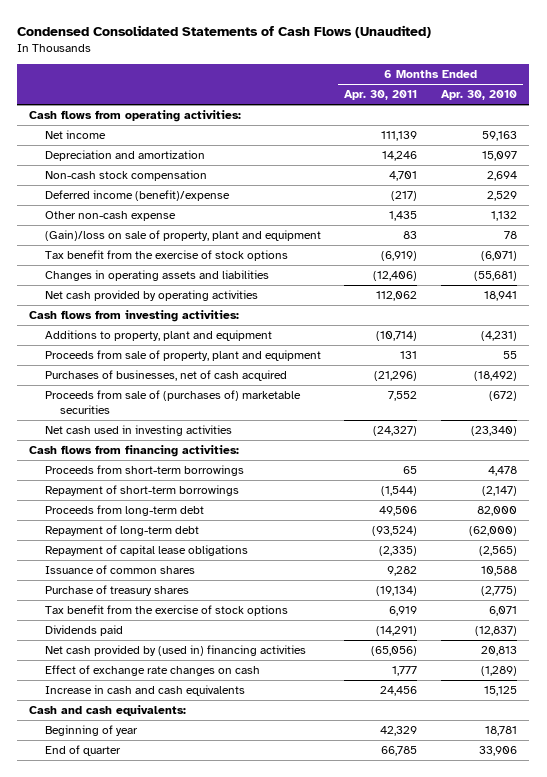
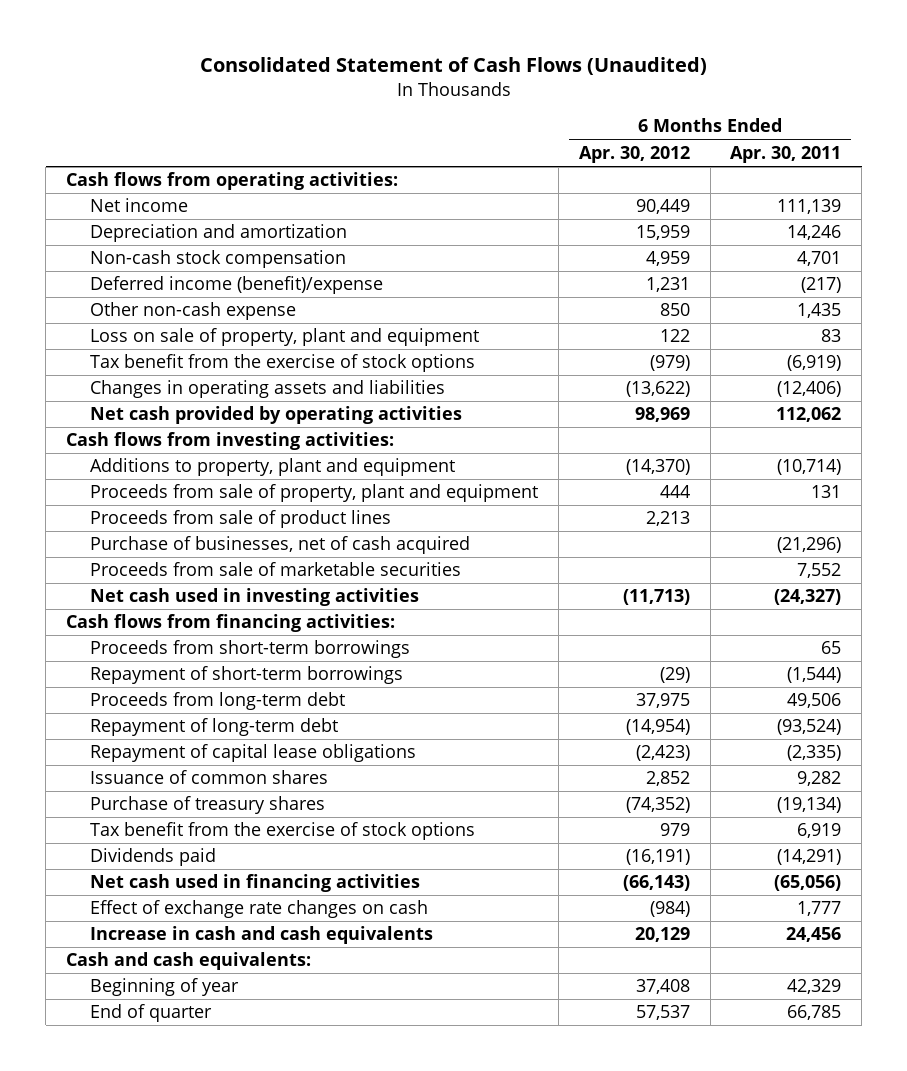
- Condensed Consolidated Statements of Cash Flows (Unaudited)
+ Consolidated Statement of Cash Flows (Unaudited)
- | 6 Months Ended Apr. 30, 2011 | 6 Months Ended Apr. 30, 2010
+ | 6 Months Ended Apr. 30, 2012 | 6 Months Ended Apr. 30, 2011
- (Gain)/loss on sale of property, plant and equipment | 83 | 78
+ Loss on sale of property, plant and equipment | 122 | 83
- Purchases of businesses, net of cash acquired | (21,296) | (18,492)
- Proceeds from sale of (purchases of) marketable securities | 7,552 | (672)
+ Proceeds from sale of product lines | 2,213 |
+ Purchase of businesses, net of cash acquired | | (21,296)
+ Proceeds from sale of marketable securities | | 7,552
- Net cash provided by (used in) financing activities | (65,056) | 20,813
+ Net cash used in financing activities | (66,143) | (65,056)

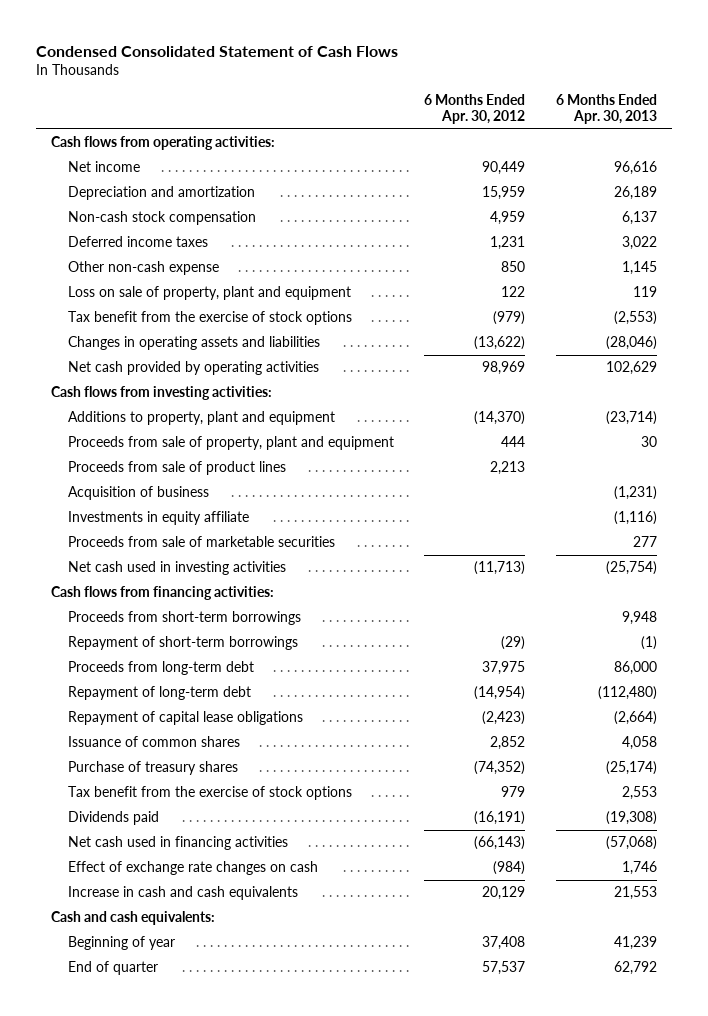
- Consolidated Statement of Cash Flows (Unaudited)
+ Condensed Consolidated Statement of Cash Flows
- | 6 Months Ended Apr. 30, 2012 | 6 Months Ended Apr. 30, 2011
+ | 6 Months Ended Apr. 30, 2012 | 6 Months Ended Apr. 30, 2013
- Deferred income (benefit)/expense | 1,231 | (217)
+ Deferred income taxes | 1,231 | 3,022
- Purchase of businesses, net of cash acquired | | (21,296)
+ Acquisition of business | | (1,231)
+ Investments in equity affiliate | | (1,116)

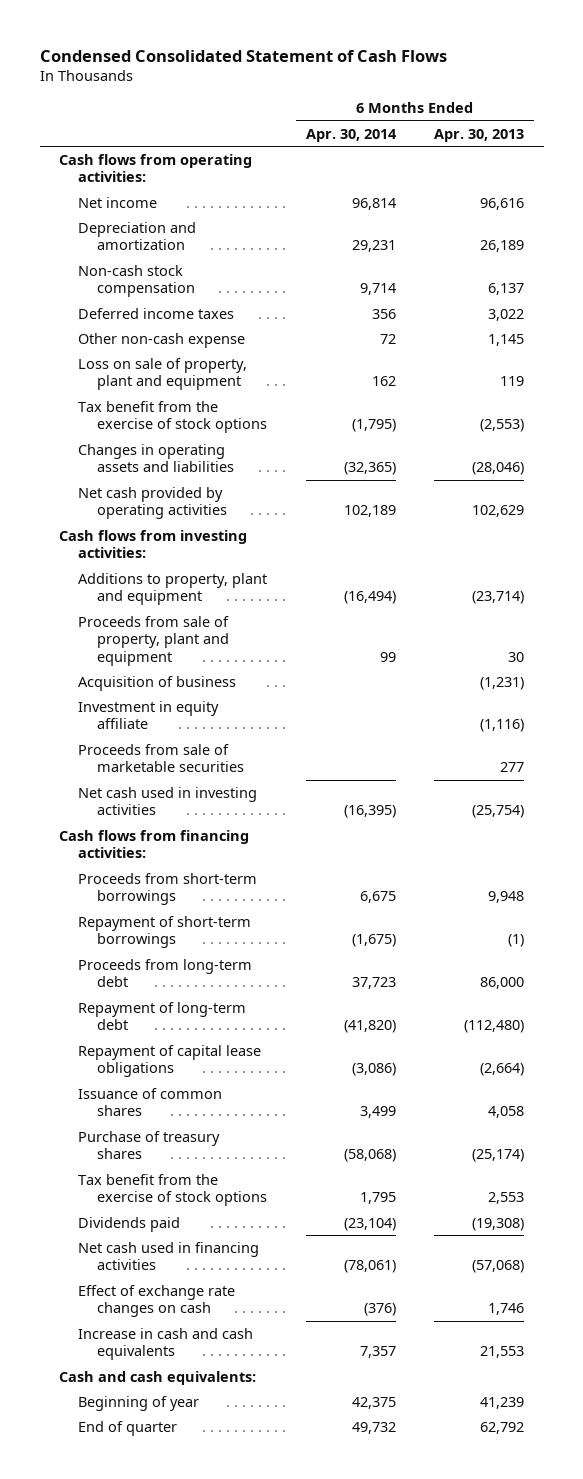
- | 6 Months Ended Apr. 30, 2012 | 6 Months Ended Apr. 30, 2013
+ | 6 Months Ended Apr. 30, 2014 | 6 Months Ended Apr. 30, 2013
- Proceeds from sale of product lines | 2,213 |
- Investments in equity affiliate | | (1,116)
+ Investment in equity affiliate | | (1,116)

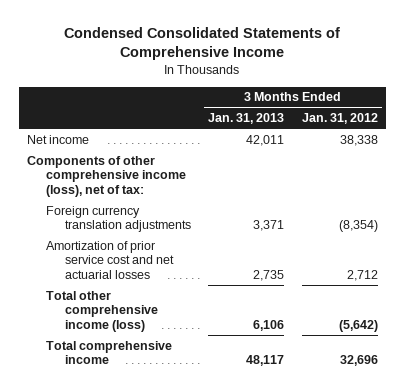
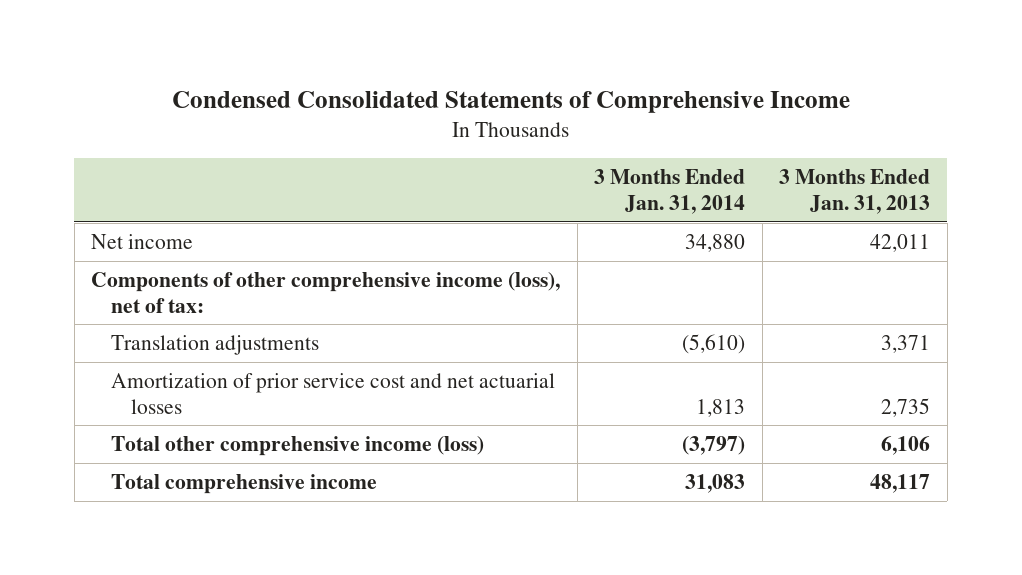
- | 3 Months Ended Jan. 31, 2013 | 3 Months Ended Jan. 31, 2012
+ | 3 Months Ended Jan. 31, 2014 | 3 Months Ended Jan. 31, 2013
- Foreign currency translation adjustments | 3,371 | (8,354)
+ Translation adjustments | (5,610) | 3,371

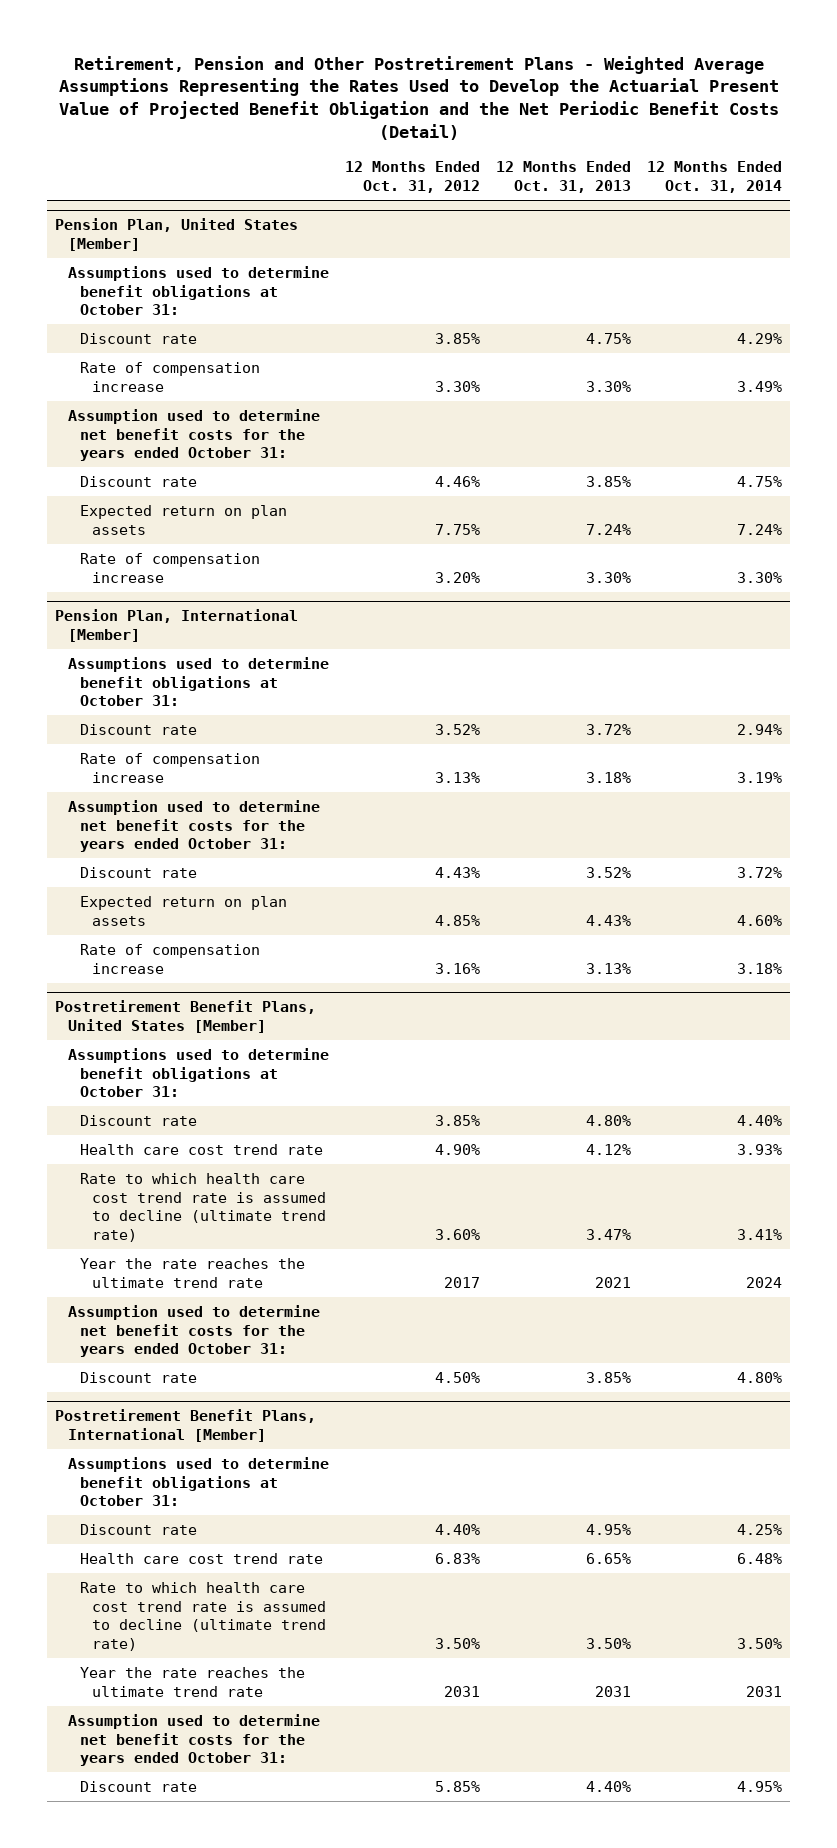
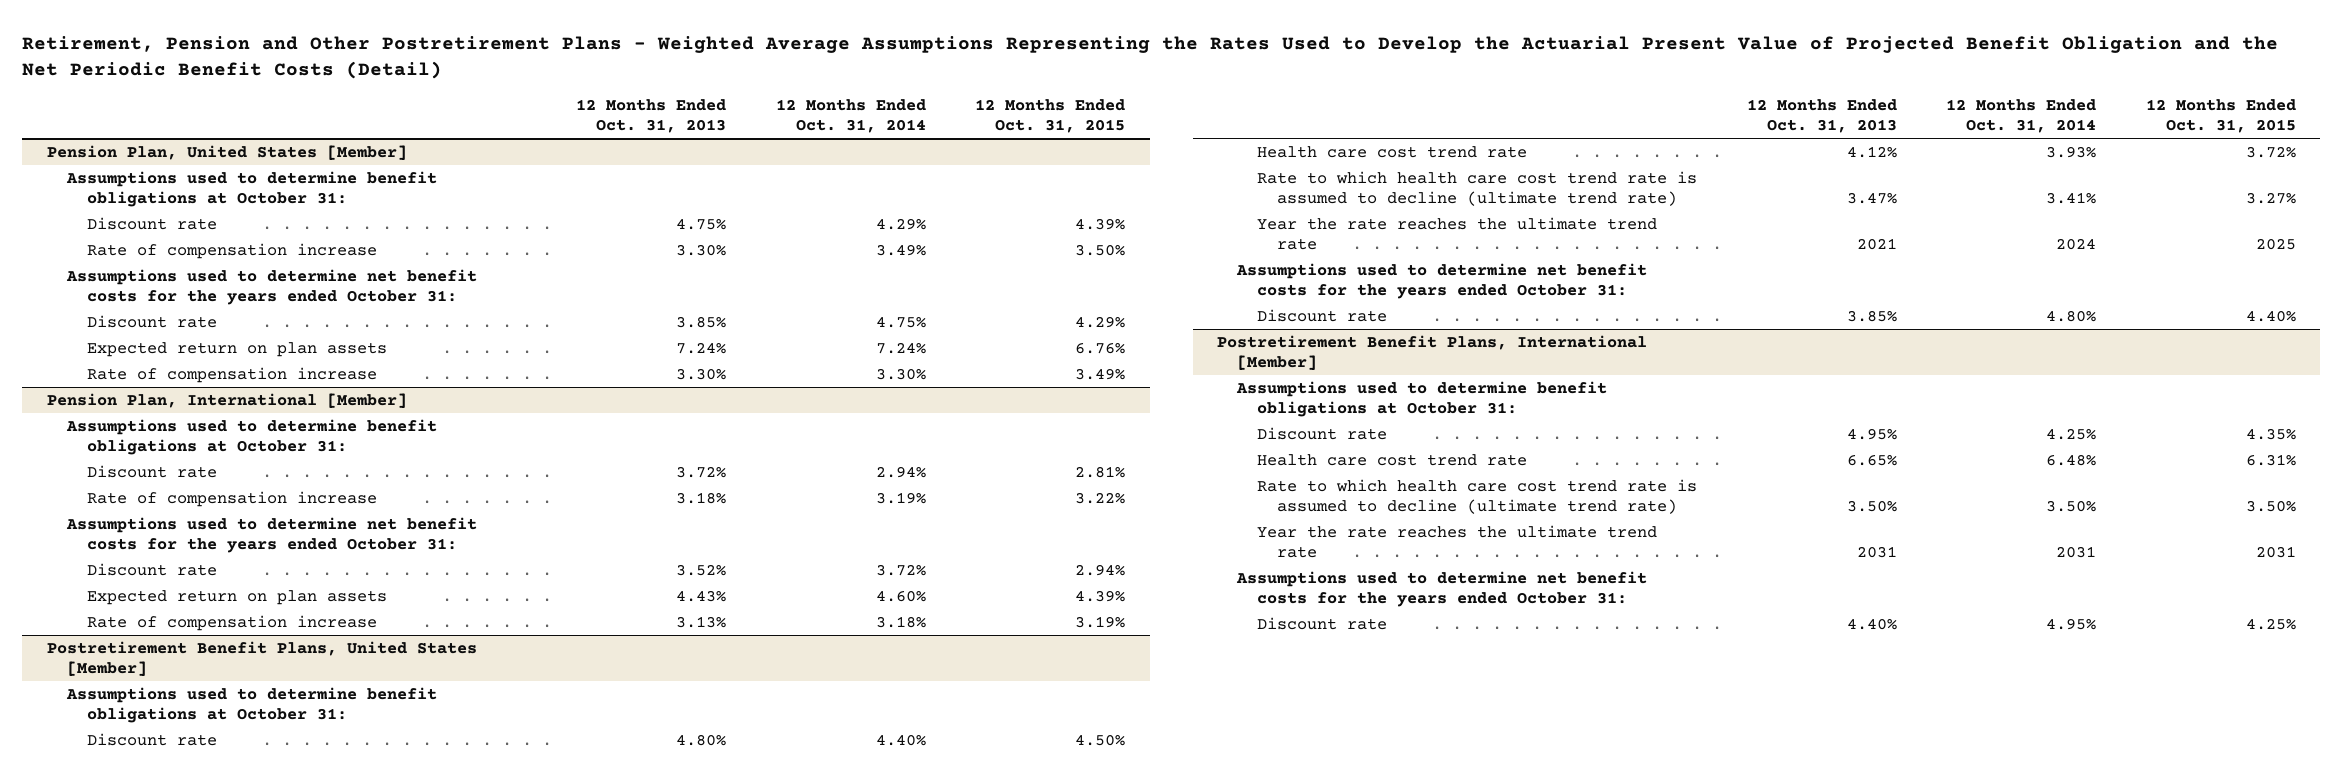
- | 12 Months Ended Oct. 31, 2012 | 12 Months Ended Oct. 31, 2013 | 12 Months Ended Oct. 31, 2014
+ | 12 Months Ended Oct. 31, 2013 | 12 Months Ended Oct. 31, 2014 | 12 Months Ended Oct. 31, 2015
@ Pension Plan, United States [Member]
- Assumption used to determine net benefit costs for the years ended October 31:
+ Assumptions used to determine net benefit costs for the years ended October 31:
@ Pension Plan, International [Member]
- Assumption used to determine net benefit costs for the years ended October 31:
+ Assumptions used to determine net benefit costs for the years ended October 31:
@ Postretirement Benefit Plans, United States [Member]
- Assumption used to determine net benefit costs for the years ended October 31:
+ Assumptions used to determine net benefit costs for the years ended October 31:
@ Postretirement Benefit Plans, International [Member]
- Assumption used to determine net benefit costs for the years ended October 31:
+ Assumptions used to determine net benefit costs for the years ended October 31:

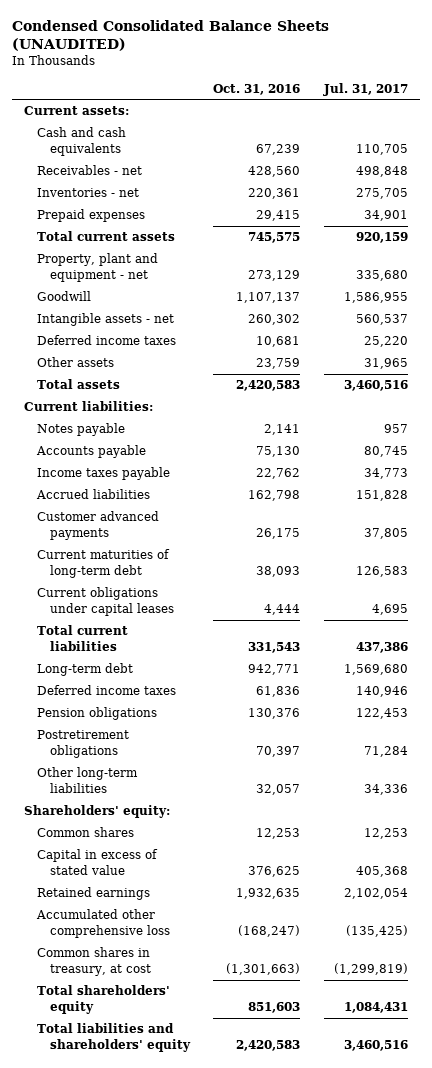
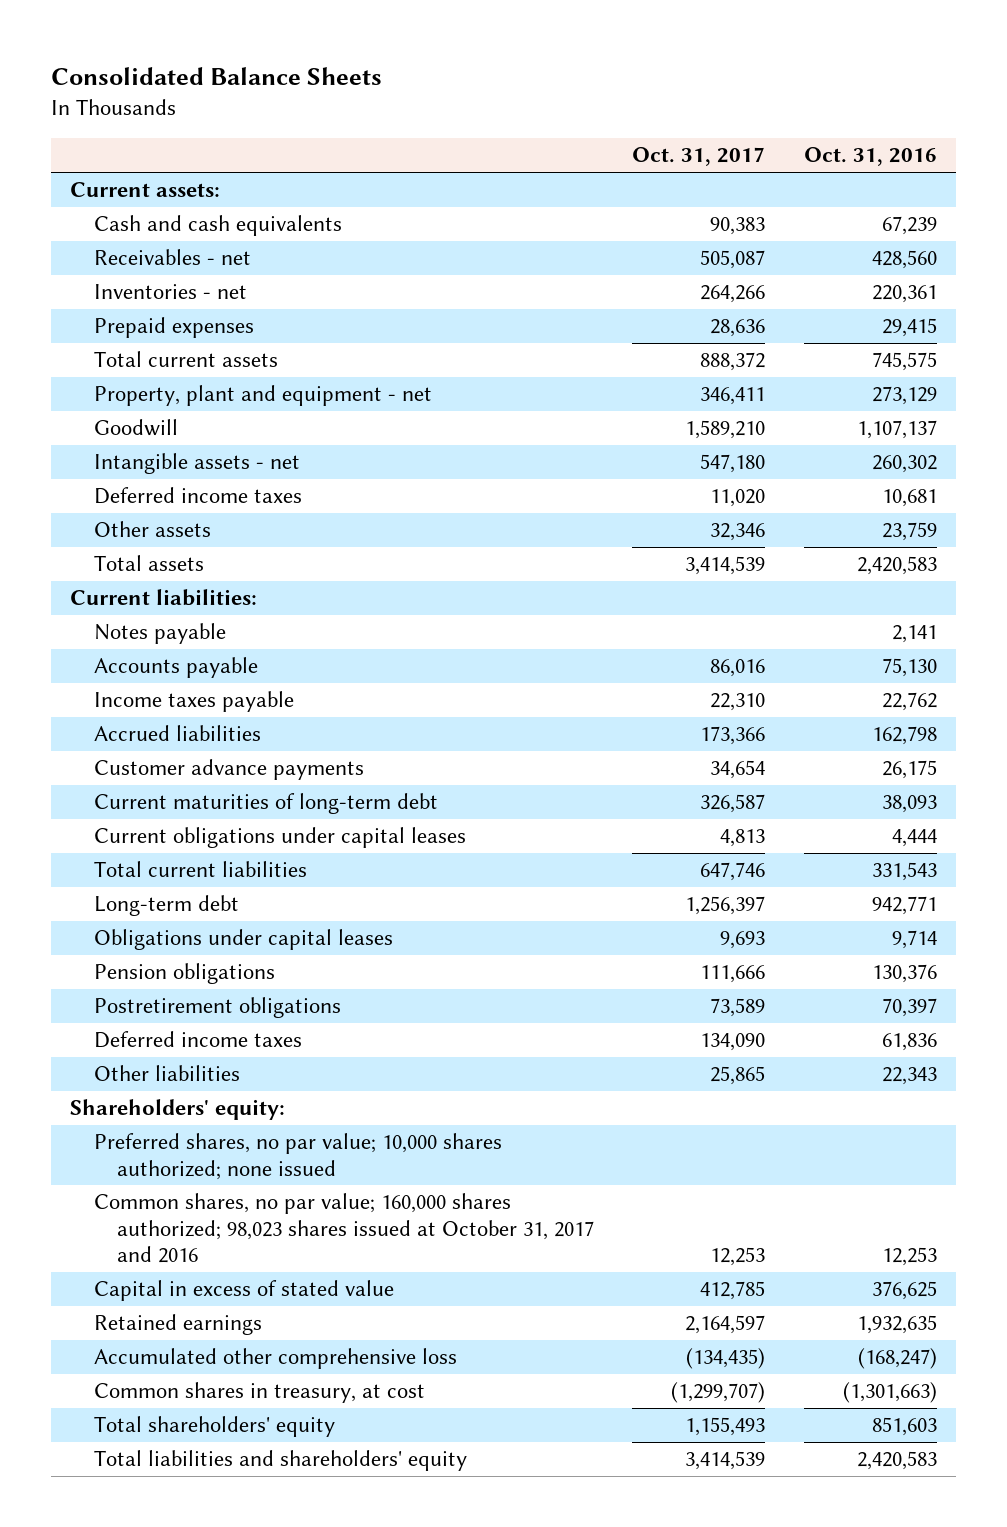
- Condensed Consolidated Balance Sheets (UNAUDITED)
+ Consolidated Balance Sheets
- | Oct. 31, 2016 | Jul. 31, 2017
+ | Oct. 31, 2017 | Oct. 31, 2016
- Customer advanced payments | 26,175 | 37,805
+ Customer advance payments | 34,654 | 26,175
+ Obligations under capital leases | 9,693 | 9,714
- Other long-term liabilities | 32,057 | 34,336
moved down: Deferred income taxes | 134,090 | 61,836
+ Other liabilities | 25,865 | 22,343
- Common shares | 12,253 | 12,253
+ Preferred shares, no par value; 10,000 shares authorized; none issued
+ Common shares, no par value; 160,000 shares authorized; 98,023 shares issued at October 31, 2017 and 2016 | 12,253 | 12,253

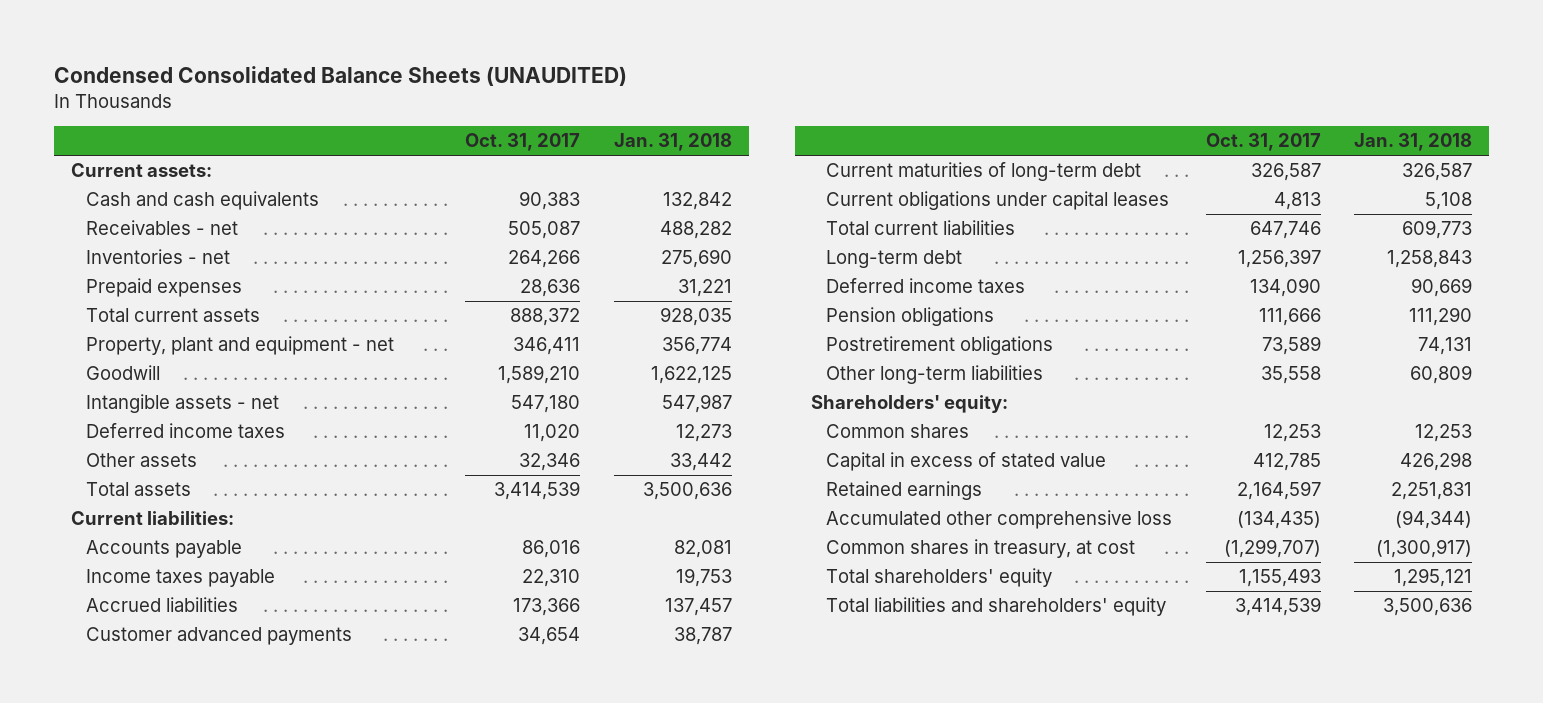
- Consolidated Balance Sheets
+ Condensed Consolidated Balance Sheets (UNAUDITED)
- | Oct. 31, 2017 | Oct. 31, 2016
+ | Oct. 31, 2017 | Jan. 31, 2018
- Notes payable | | 2,141
- Customer advance payments | 34,654 | 26,175
+ Customer advanced payments | 34,654 | 38,787
- Obligations under capital leases | 9,693 | 9,714
moved up: Deferred income taxes | 134,090 | 90,669
- Other liabilities | 25,865 | 22,343
+ Other long-term liabilities | 35,558 | 60,809
- Preferred shares, no par value; 10,000 shares authorized; none issued
- Common shares, no par value; 160,000 shares authorized; 98,023 shares issued at October 31, 2017 and 2016 | 12,253 | 12,253
+ Common shares | 12,253 | 12,253

